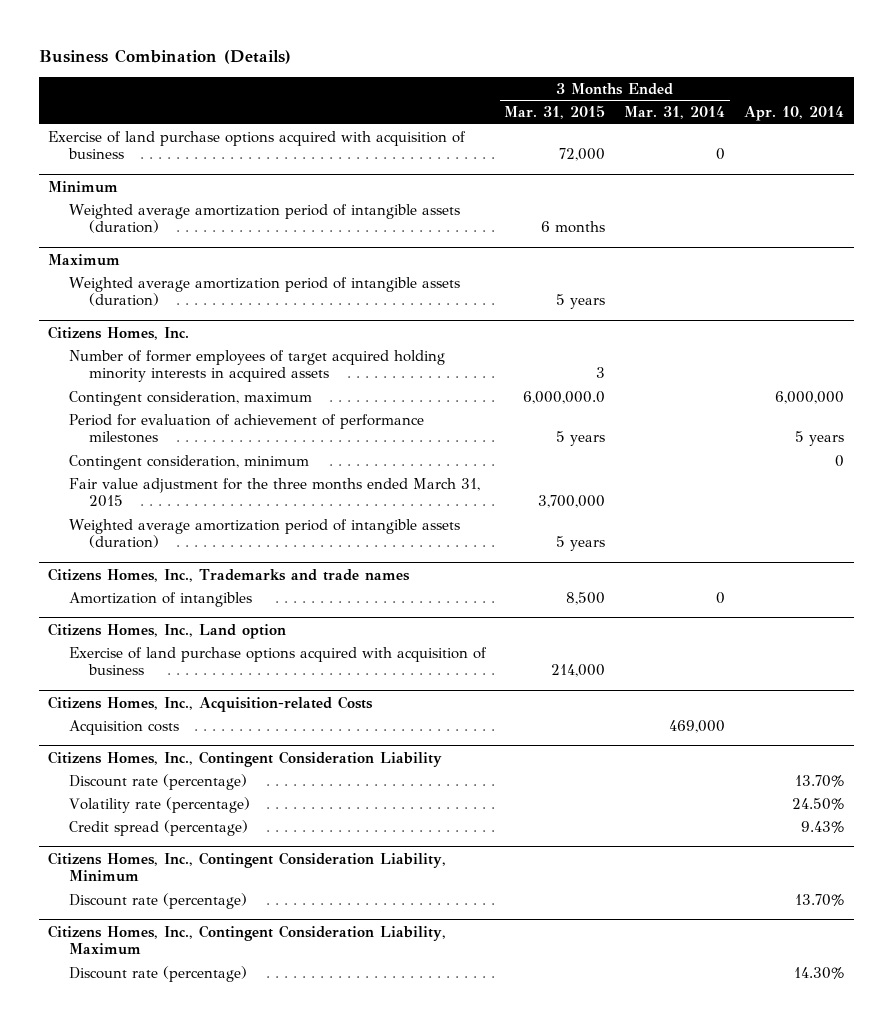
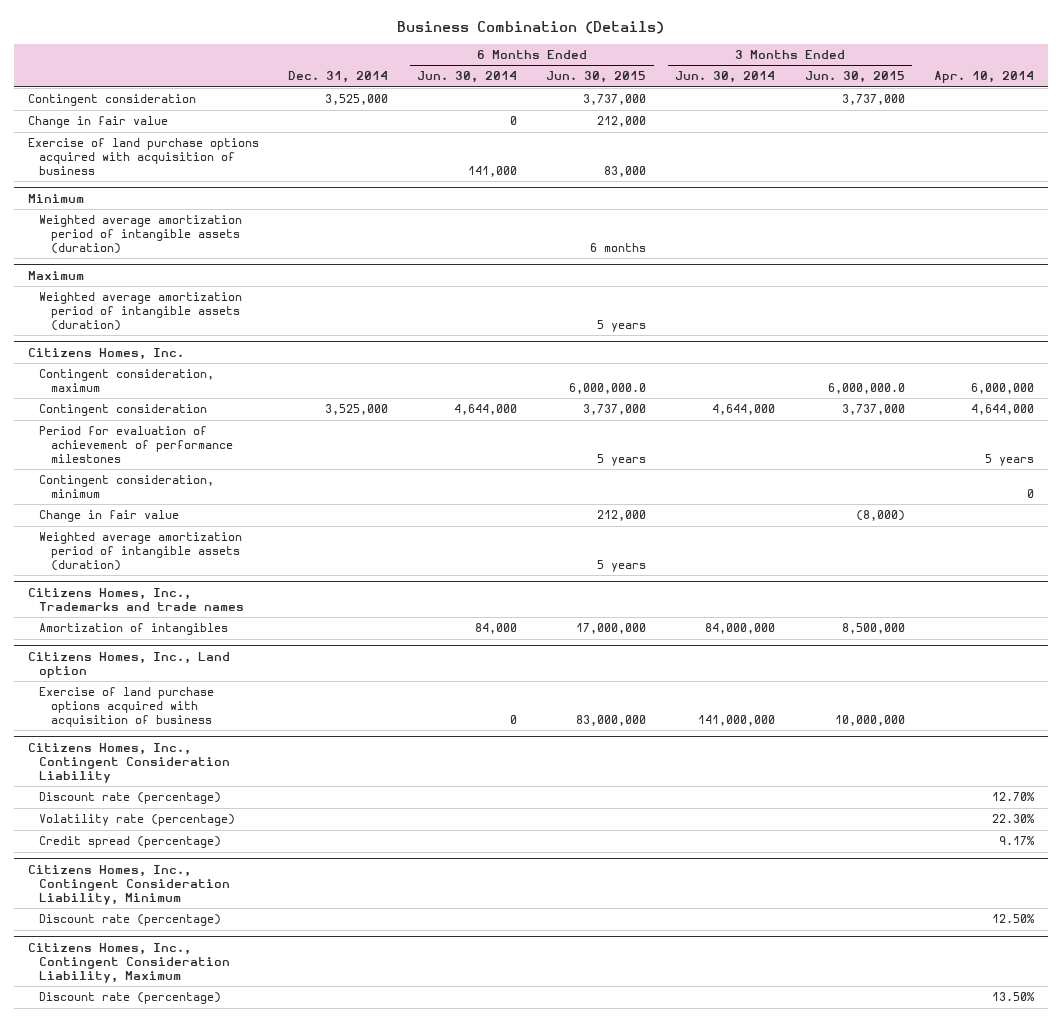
- | 3 Months Ended Mar. 31, 2015 | 3 Months Ended Mar. 31, 2014 | Apr. 10, 2014
+ | Dec. 31, 2014 | 6 Months Ended Jun. 30, 2014 | 6 Months Ended Jun. 30, 2015 | 3 Months Ended Jun. 30, 2014 | 3 Months Ended Jun. 30, 2015 | Apr. 10, 2014
+ Contingent consideration | 3,525,000 | | 3,737,000 | | 3,737,000 |
+ Change in fair value | | 0 | 212,000 | | |
@ Citizens Homes, Inc.
- Number of former employees of target acquired holding minority interests in acquired assets | 3 | |
+ Contingent consideration | 3,525,000 | 4,644,000 | 3,737,000 | 4,644,000 | 3,737,000 | 4,644,000
- Fair value adjustment for the three months ended March 31, 2015 | 3,700,000 | |
+ Change in fair value | | | 212,000 | | (8,000) |
- Citizens Homes, Inc., Acquisition-related Costs
- Acquisition costs | | 469,000 |
@ Citizens Homes, Inc., Contingent Consideration Liability
- Discount rate (percentage) | | | 13.70%
- Volatility rate (percentage) | | | 24.50%
- Credit spread (percentage) | | | 9.43%
+ Discount rate (percentage) | | | | | | 12.70%
+ Volatility rate (percentage) | | | | | | 22.30%
+ Credit spread (percentage) | | | | | | 9.17%
@ Citizens Homes, Inc., Contingent Consideration Liability, Minimum
- Discount rate (percentage) | | | 13.70%
+ Discount rate (percentage) | | | | | | 12.50%
@ Citizens Homes, Inc., Contingent Consideration Liability, Maximum
- Discount rate (percentage) | | | 14.30%
+ Discount rate (percentage) | | | | | | 13.50%

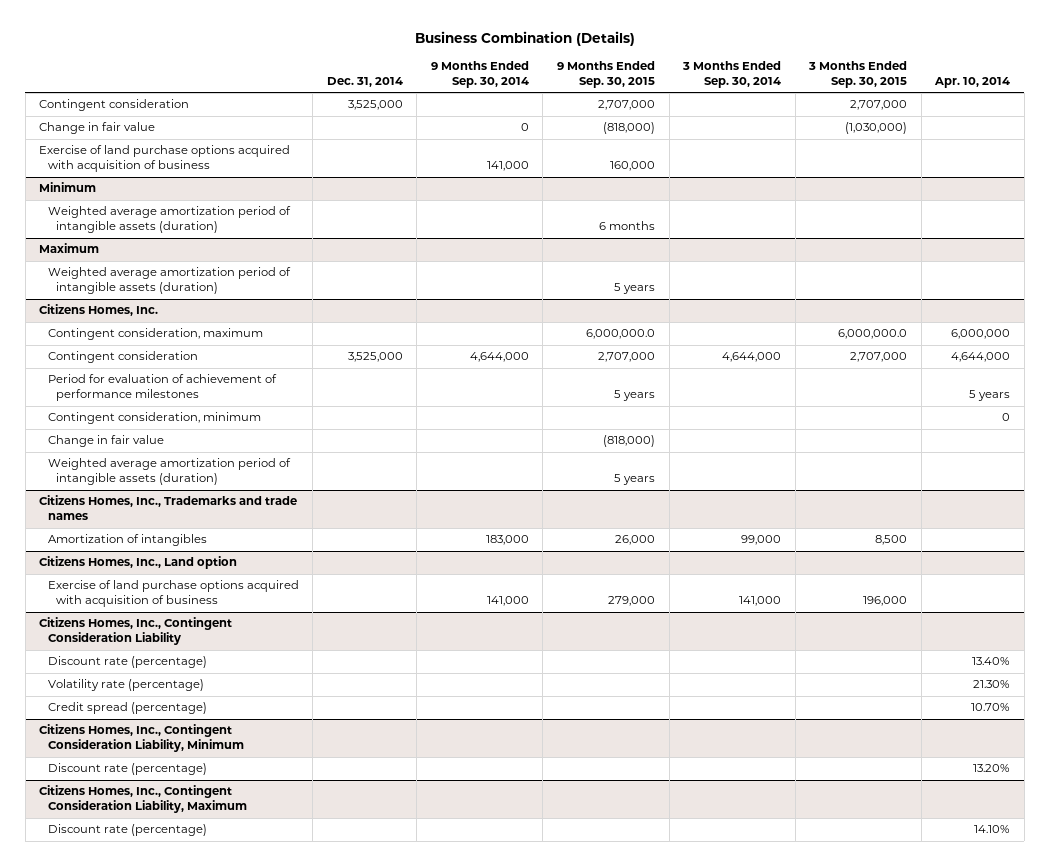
- | Dec. 31, 2014 | 6 Months Ended Jun. 30, 2014 | 6 Months Ended Jun. 30, 2015 | 3 Months Ended Jun. 30, 2014 | 3 Months Ended Jun. 30, 2015 | Apr. 10, 2014
+ | Dec. 31, 2014 | 9 Months Ended Sep. 30, 2014 | 9 Months Ended Sep. 30, 2015 | 3 Months Ended Sep. 30, 2014 | 3 Months Ended Sep. 30, 2015 | Apr. 10, 2014
@ Citizens Homes, Inc., Contingent Consideration Liability
- Discount rate (percentage) | | | | | | 12.70%
- Volatility rate (percentage) | | | | | | 22.30%
- Credit spread (percentage) | | | | | | 9.17%
+ Discount rate (percentage) | | | | | | 13.40%
+ Volatility rate (percentage) | | | | | | 21.30%
+ Credit spread (percentage) | | | | | | 10.70%
@ Citizens Homes, Inc., Contingent Consideration Liability, Minimum
- Discount rate (percentage) | | | | | | 12.50%
+ Discount rate (percentage) | | | | | | 13.20%
@ Citizens Homes, Inc., Contingent Consideration Liability, Maximum
- Discount rate (percentage) | | | | | | 13.50%
+ Discount rate (percentage) | | | | | | 14.10%

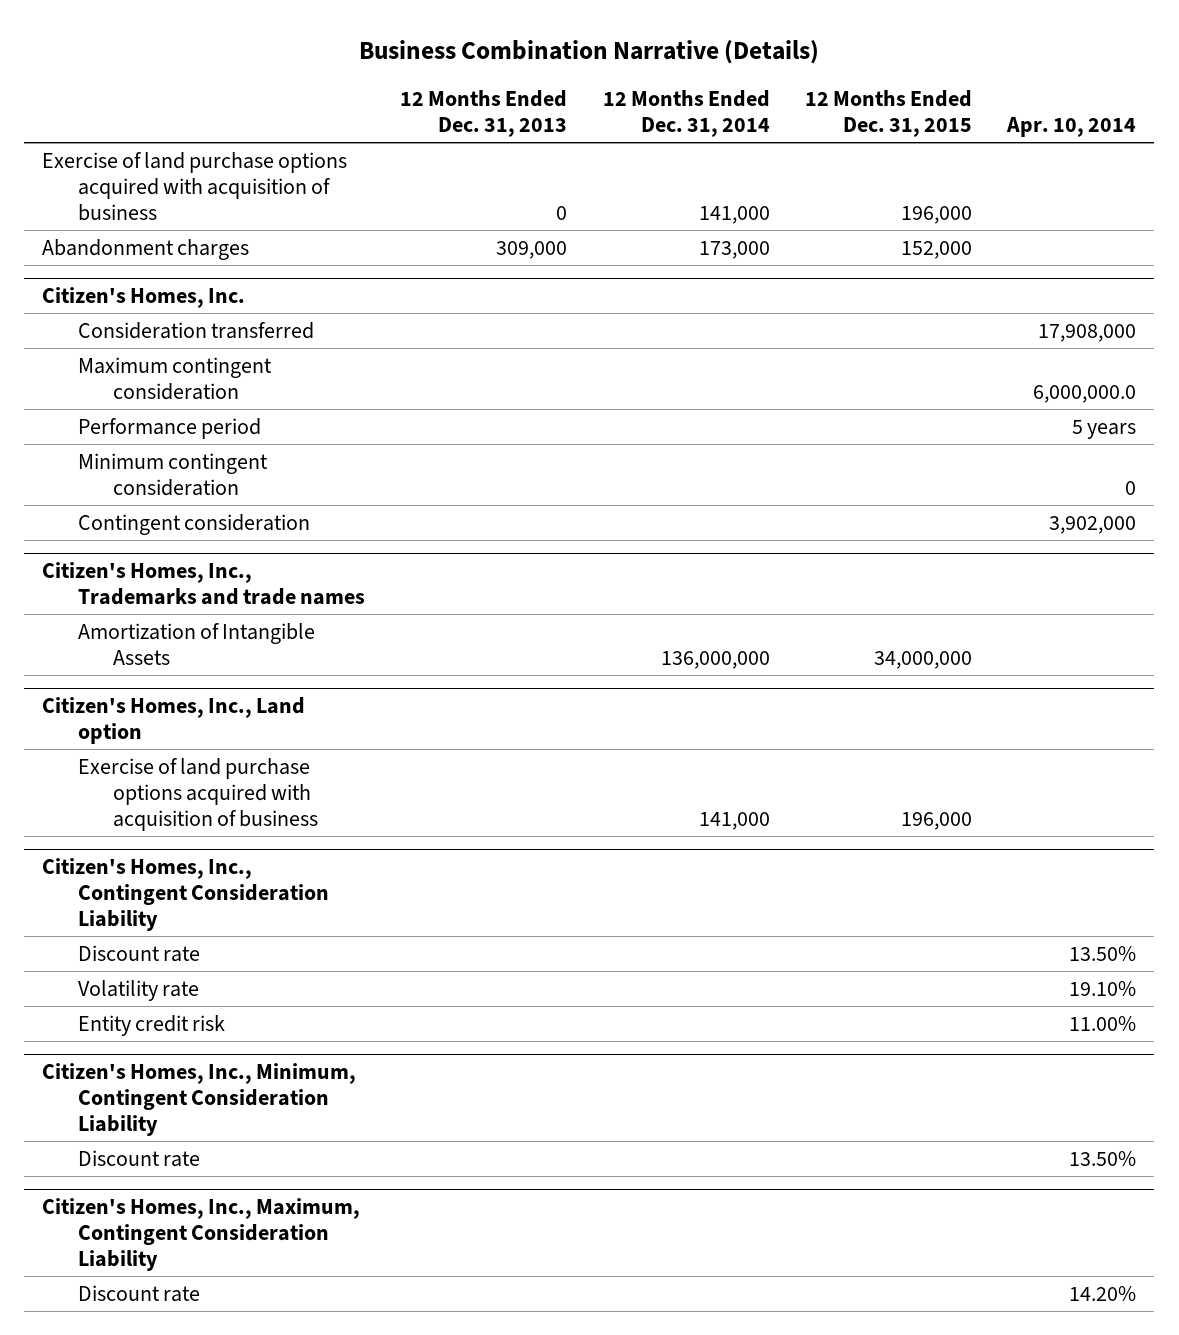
- Business Combination (Details)
+ Business Combination Narrative (Details)
- | Dec. 31, 2014 | 9 Months Ended Sep. 30, 2014 | 9 Months Ended Sep. 30, 2015 | 3 Months Ended Sep. 30, 2014 | 3 Months Ended Sep. 30, 2015 | Apr. 10, 2014
+ | 12 Months Ended Dec. 31, 2013 | 12 Months Ended Dec. 31, 2014 | 12 Months Ended Dec. 31, 2015 | Apr. 10, 2014
- Contingent consideration | 3,525,000 | | 2,707,000 | | 2,707,000 |
- Change in fair value | | 0 | (818,000) | | (1,030,000) |
- Minimum
- Weighted average amortization period of intangible assets (duration) | | | 6 months | | |
- Maximum
- Weighted average amortization period of intangible assets (duration) | | | 5 years | | |
- Citizens Homes, Inc.
- Contingent consideration, maximum | | | 6,000,000.0 | | 6,000,000.0 | 6,000,000
- Contingent consideration | 3,525,000 | 4,644,000 | 2,707,000 | 4,644,000 | 2,707,000 | 4,644,000
- Period for evaluation of achievement of performance milestones | | | 5 years | | | 5 years
- Contingent consideration, minimum | | | | | | 0
- Change in fair value | | | (818,000) | | |
- Weighted average amortization period of intangible assets (duration) | | | 5 years | | |
- Citizens Homes, Inc., Trademarks and trade names
- Amortization of intangibles | | 183,000 | 26,000 | 99,000 | 8,500 |
- Citizens Homes, Inc., Land option
+ Abandonment charges | 309,000 | 173,000 | 152,000 |
+ Citizen's Homes, Inc.
+ Consideration transferred | | | | 17,908,000
+ Maximum contingent consideration | | | | 6,000,000.0
+ Performance period | | | | 5 years
+ Minimum contingent consideration | | | | 0
+ Contingent consideration | | | | 3,902,000
+ Citizen's Homes, Inc., Trademarks and trade names
+ Amortization of Intangible Assets | | 136,000,000 | 34,000,000 |
+ Citizen's Homes, Inc., Land option
- Citizens Homes, Inc., Contingent Consideration Liability
- Discount rate (percentage) | | | | | | 13.40%
- Volatility rate (percentage) | | | | | | 21.30%
- Credit spread (percentage) | | | | | | 10.70%
- Citizens Homes, Inc., Contingent Consideration Liability, Minimum
- Discount rate (percentage) | | | | | | 13.20%
- Citizens Homes, Inc., Contingent Consideration Liability, Maximum
- Discount rate (percentage) | | | | | | 14.10%
+ Citizen's Homes, Inc., Contingent Consideration Liability
+ Discount rate | | | | 13.50%
+ Volatility rate | | | | 19.10%
+ Entity credit risk | | | | 11.00%
+ Citizen's Homes, Inc., Minimum, Contingent Consideration Liability
+ Discount rate | | | | 13.50%
+ Citizen's Homes, Inc., Maximum, Contingent Consideration Liability
+ Discount rate | | | | 14.20%

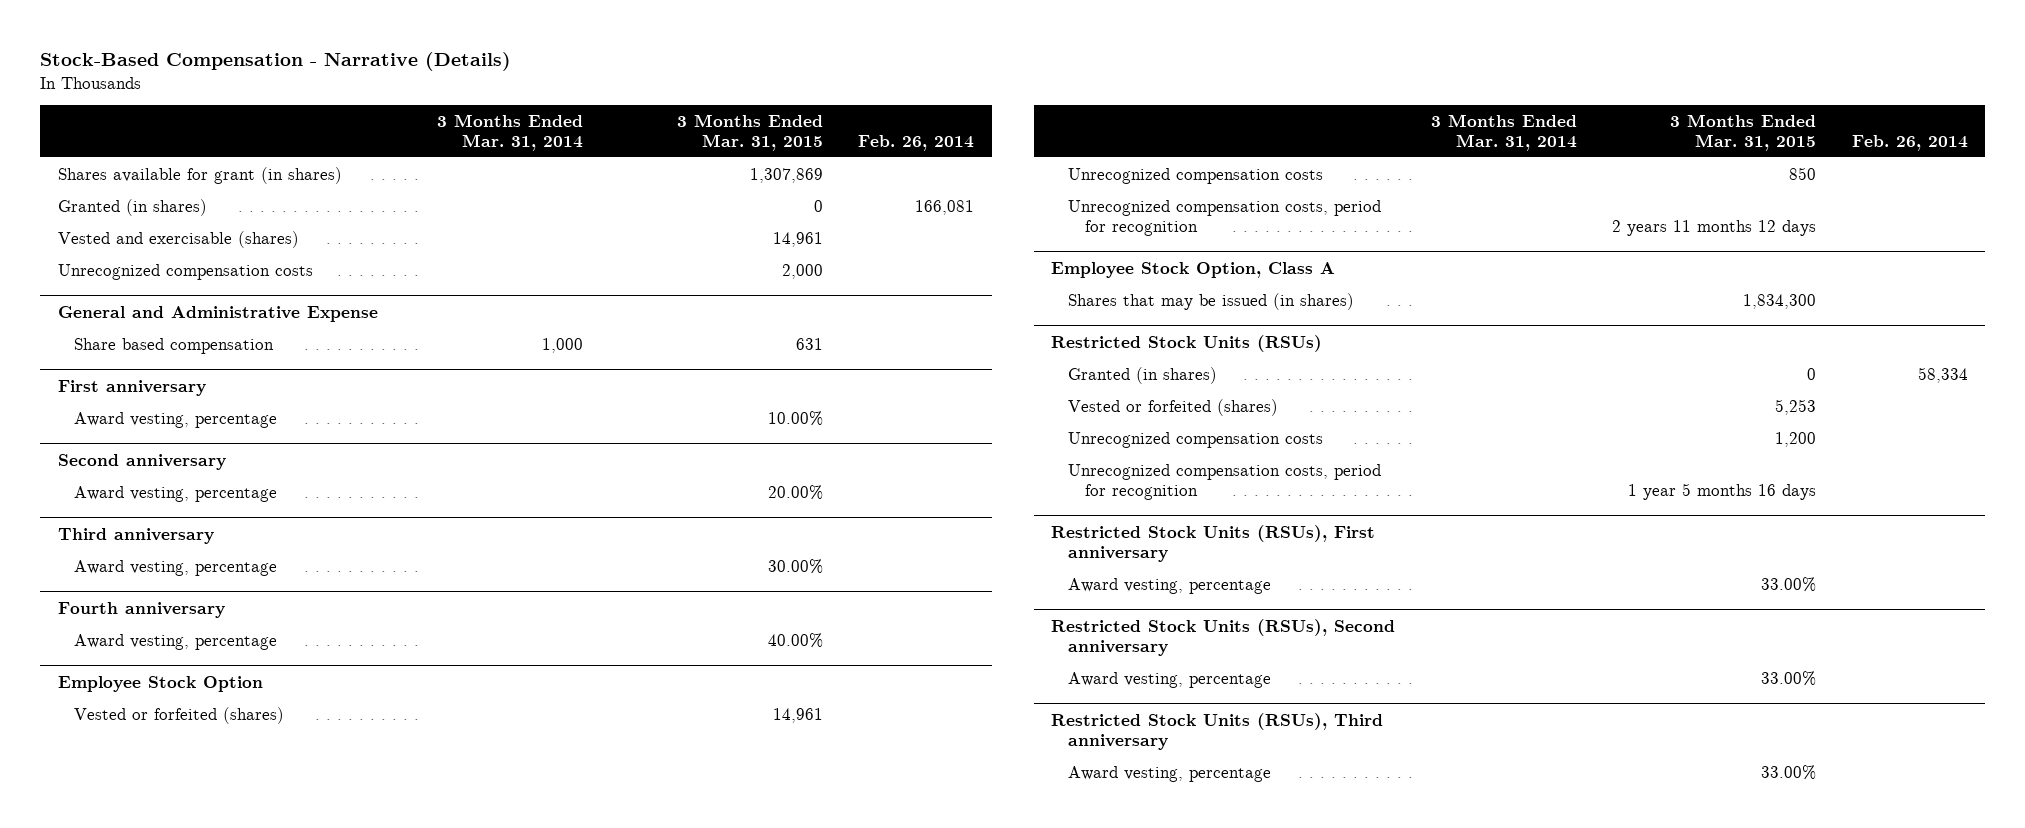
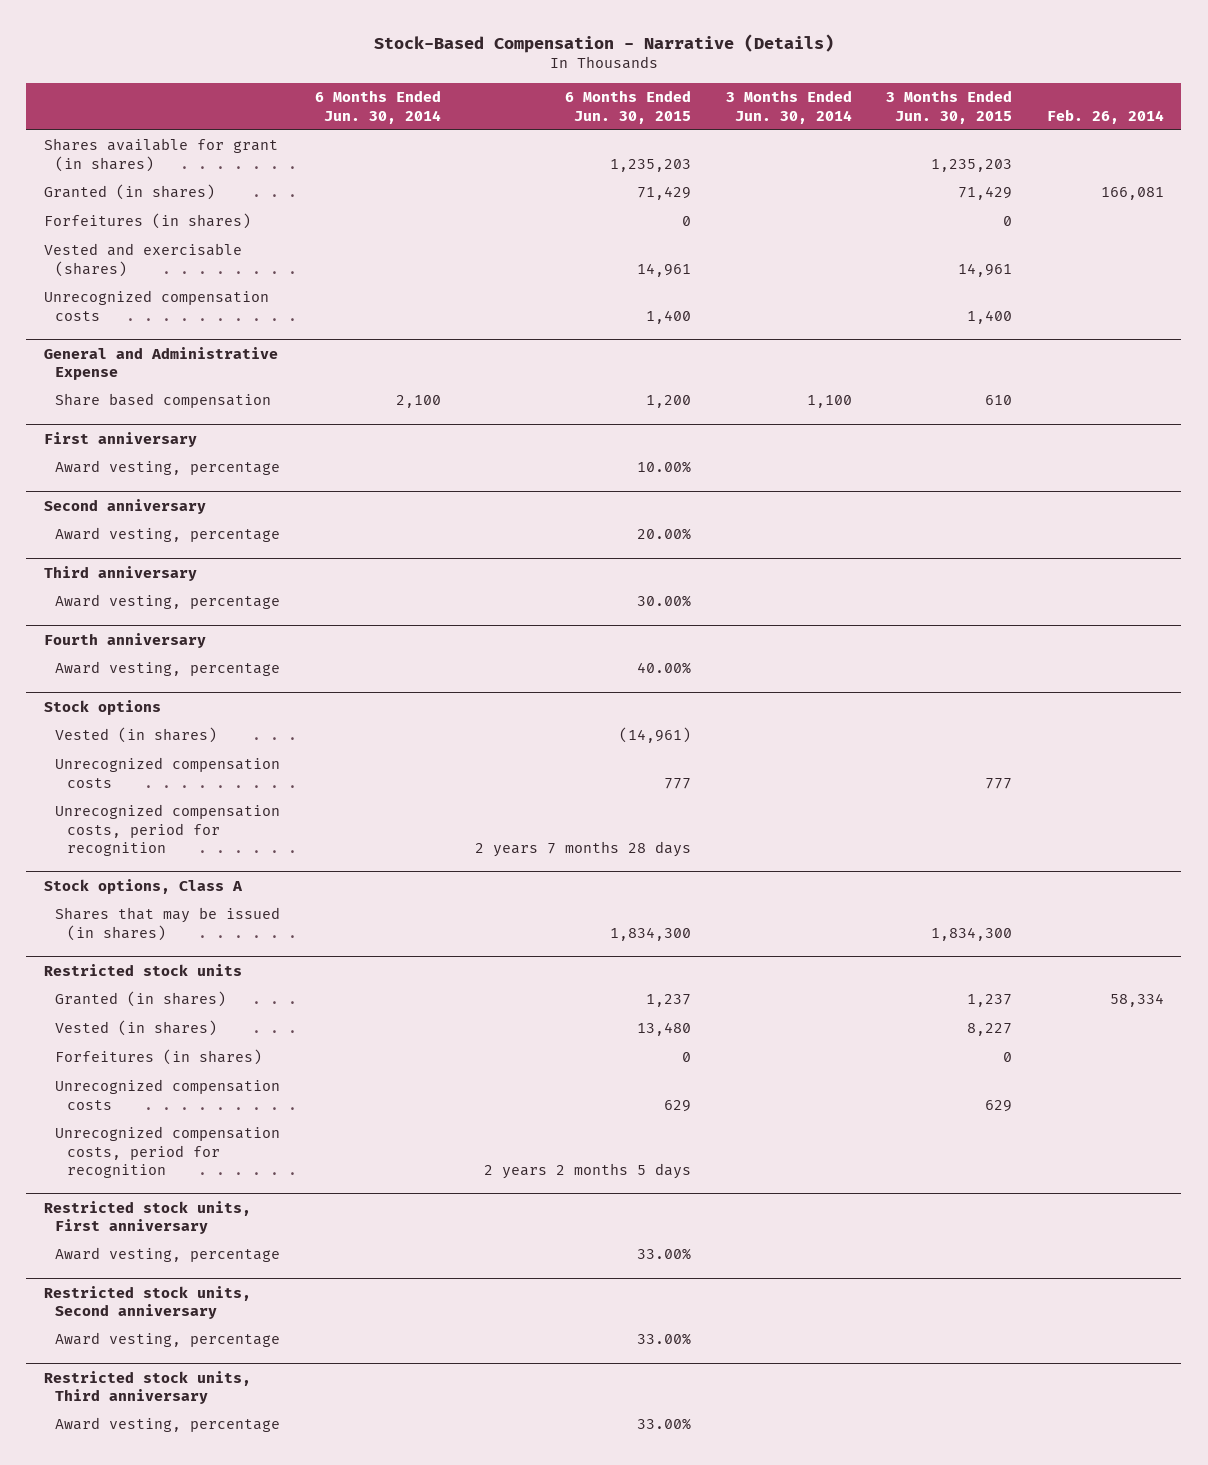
- | 3 Months Ended Mar. 31, 2014 | 3 Months Ended Mar. 31, 2015 | Feb. 26, 2014
+ | 6 Months Ended Jun. 30, 2014 | 6 Months Ended Jun. 30, 2015 | 3 Months Ended Jun. 30, 2014 | 3 Months Ended Jun. 30, 2015 | Feb. 26, 2014
+ Forfeitures (in shares) | | 0 | | 0 |
- Employee Stock Option
- Vested or forfeited (shares) | | 14,961 |
+ Stock options
+ Vested (in shares) | | (14,961) | | |
- Employee Stock Option, Class A
+ Stock options, Class A
- Restricted Stock Units (RSUs)
+ Restricted stock units
- Vested or forfeited (shares) | | 5,253 |
+ Vested (in shares) | | 13,480 | | 8,227 |
+ Forfeitures (in shares) | | 0 | | 0 |
- Restricted Stock Units (RSUs), First anniversary
+ Restricted stock units, First anniversary
- Restricted Stock Units (RSUs), Second anniversary
+ Restricted stock units, Second anniversary
- Restricted Stock Units (RSUs), Third anniversary
+ Restricted stock units, Third anniversary

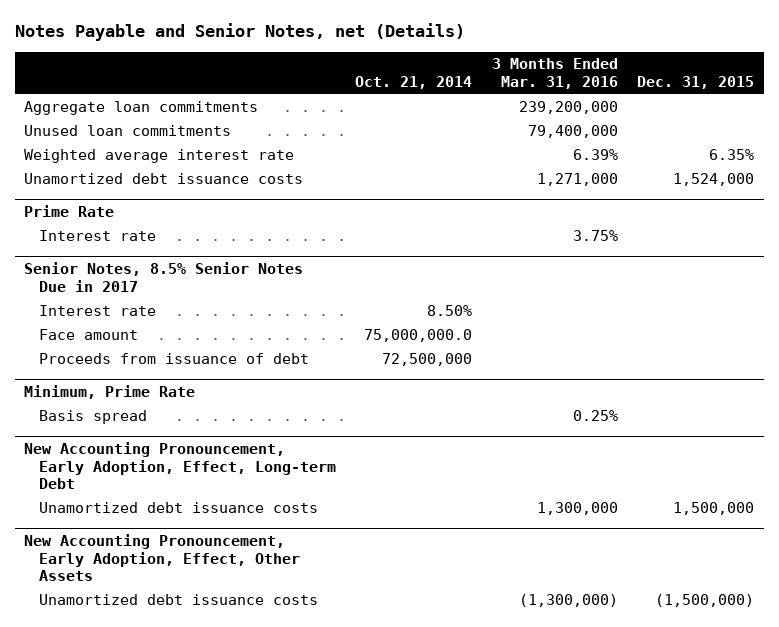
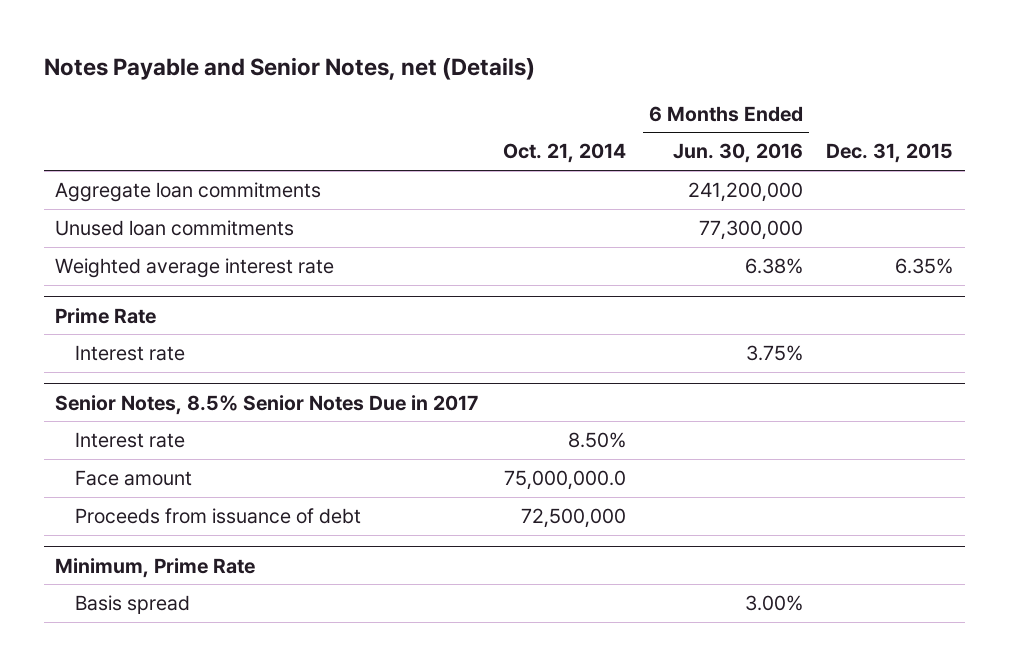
- | Oct. 21, 2014 | 3 Months Ended Mar. 31, 2016 | Dec. 31, 2015
+ | Oct. 21, 2014 | 6 Months Ended Jun. 30, 2016 | Dec. 31, 2015
- Unamortized debt issuance costs | | 1,271,000 | 1,524,000
- New Accounting Pronouncement, Early Adoption, Effect, Long-term Debt
- Unamortized debt issuance costs | | 1,300,000 | 1,500,000
- New Accounting Pronouncement, Early Adoption, Effect, Other Assets
- Unamortized debt issuance costs | | (1,300,000) | (1,500,000)

